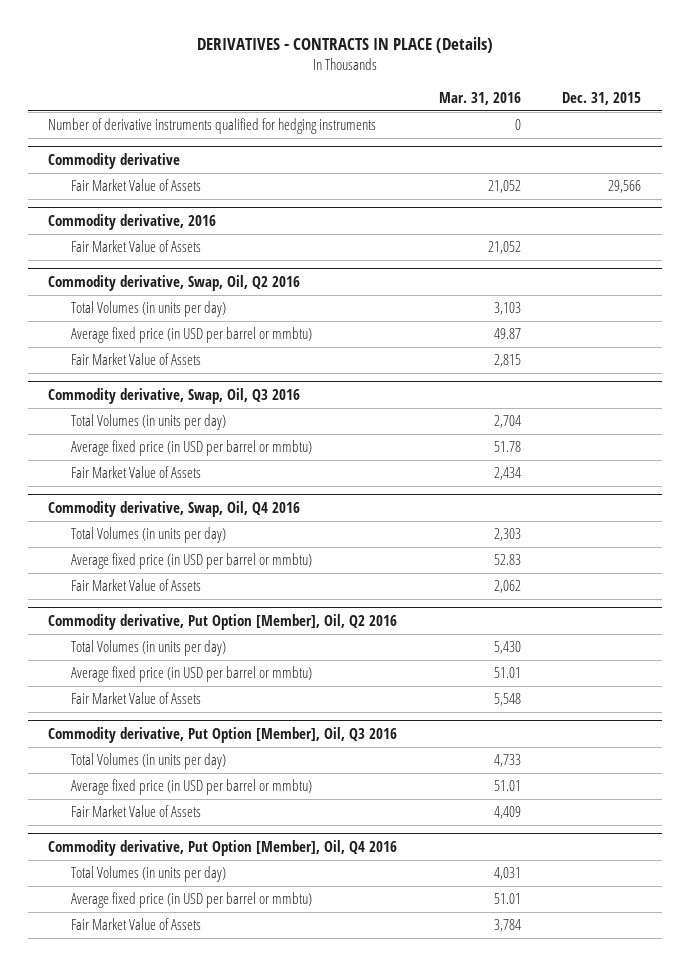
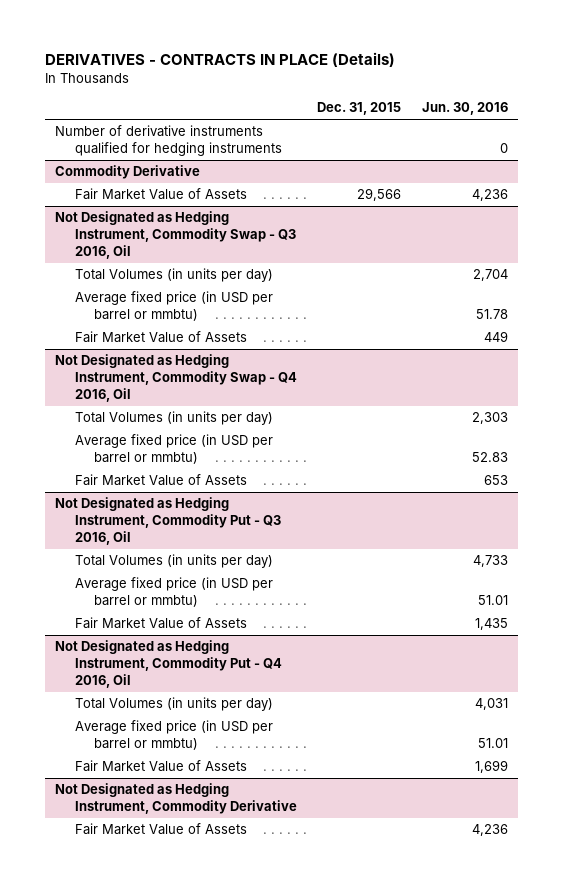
- | Mar. 31, 2016 | Dec. 31, 2015
+ | Dec. 31, 2015 | Jun. 30, 2016
- Commodity derivative
+ Commodity Derivative
- Commodity derivative, 2016
- Fair Market Value of Assets | 21,052 |
- Commodity derivative, Swap, Oil, Q2 2016
- Total Volumes (in units per day) | 3,103 |
- Average fixed price (in USD per barrel or mmbtu) | 49.87 |
- Fair Market Value of Assets | 2,815 |
- Commodity derivative, Swap, Oil, Q3 2016
- Total Volumes (in units per day) | 2,704 |
- Average fixed price (in USD per barrel or mmbtu) | 51.78 |
- Fair Market Value of Assets | 2,434 |
- Commodity derivative, Swap, Oil, Q4 2016
- Total Volumes (in units per day) | 2,303 |
- Average fixed price (in USD per barrel or mmbtu) | 52.83 |
- Fair Market Value of Assets | 2,062 |
- Commodity derivative, Put Option [Member], Oil, Q2 2016
- Total Volumes (in units per day) | 5,430 |
- Average fixed price (in USD per barrel or mmbtu) | 51.01 |
- Fair Market Value of Assets | 5,548 |
- Commodity derivative, Put Option [Member], Oil, Q3 2016
- Total Volumes (in units per day) | 4,733 |
- Average fixed price (in USD per barrel or mmbtu) | 51.01 |
- Fair Market Value of Assets | 4,409 |
- Commodity derivative, Put Option [Member], Oil, Q4 2016
- Total Volumes (in units per day) | 4,031 |
- Average fixed price (in USD per barrel or mmbtu) | 51.01 |
- Fair Market Value of Assets | 3,784 |
+ Not Designated as Hedging Instrument, Commodity Swap - Q3 2016, Oil
+ Total Volumes (in units per day) | | 2,704
+ Average fixed price (in USD per barrel or mmbtu) | | 51.78
+ Fair Market Value of Assets | | 449
+ Not Designated as Hedging Instrument, Commodity Swap - Q4 2016, Oil
+ Total Volumes (in units per day) | | 2,303
+ Average fixed price (in USD per barrel or mmbtu) | | 52.83
+ Fair Market Value of Assets | | 653
+ Not Designated as Hedging Instrument, Commodity Put - Q3 2016, Oil
+ Total Volumes (in units per day) | | 4,733
+ Average fixed price (in USD per barrel or mmbtu) | | 51.01
+ Fair Market Value of Assets | | 1,435
+ Not Designated as Hedging Instrument, Commodity Put - Q4 2016, Oil
+ Total Volumes (in units per day) | | 4,031
+ Average fixed price (in USD per barrel or mmbtu) | | 51.01
+ Fair Market Value of Assets | | 1,699
+ Not Designated as Hedging Instrument, Commodity Derivative
+ Fair Market Value of Assets | | 4,236

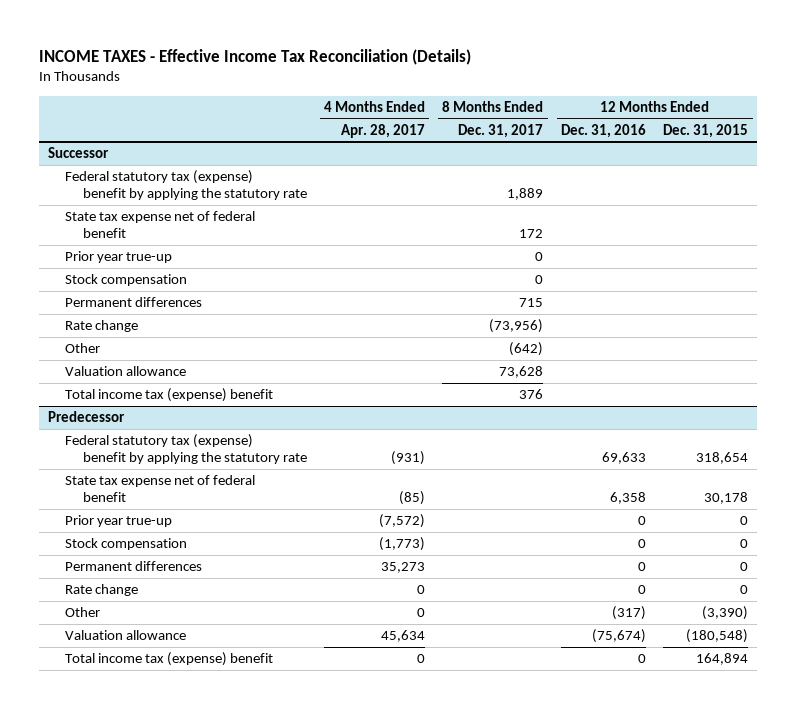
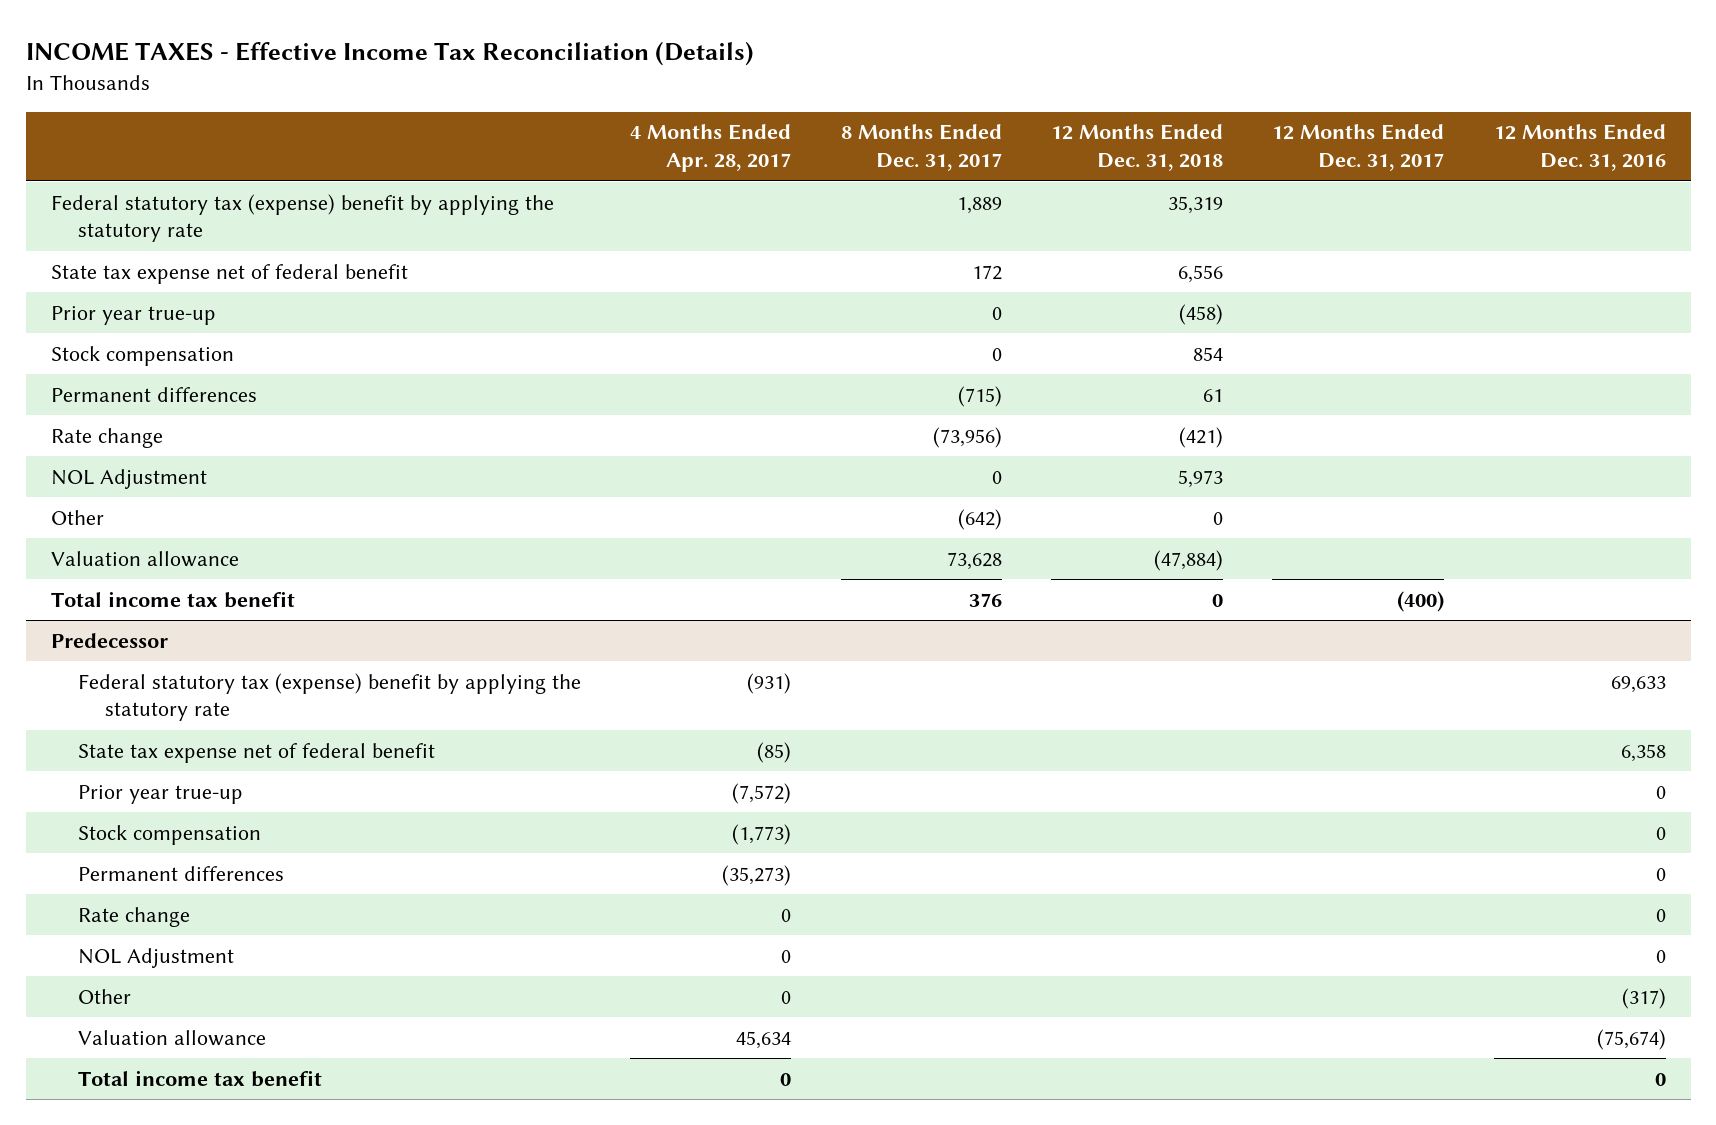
- | 4 Months Ended Apr. 28, 2017 | 8 Months Ended Dec. 31, 2017 | 12 Months Ended Dec. 31, 2016 | 12 Months Ended Dec. 31, 2015
+ | 4 Months Ended Apr. 28, 2017 | 8 Months Ended Dec. 31, 2017 | 12 Months Ended Dec. 31, 2018 | 12 Months Ended Dec. 31, 2017 | 12 Months Ended Dec. 31, 2016
- Successor
- Permanent differences | | 715 | |
+ Permanent differences | | (715) | 61 | |
+ NOL Adjustment | | 0 | 5,973 | |
- Total income tax (expense) benefit | | 376 | |
+ Total income tax benefit | | 376 | 0 | (400) |
@ Predecessor
- Permanent differences | 35,273 | | 0 | 0
+ Permanent differences | (35,273) | | | | 0
+ NOL Adjustment | 0 | | | | 0
- Total income tax (expense) benefit | 0 | | 0 | 164,894
+ Total income tax benefit | 0 | | | | 0

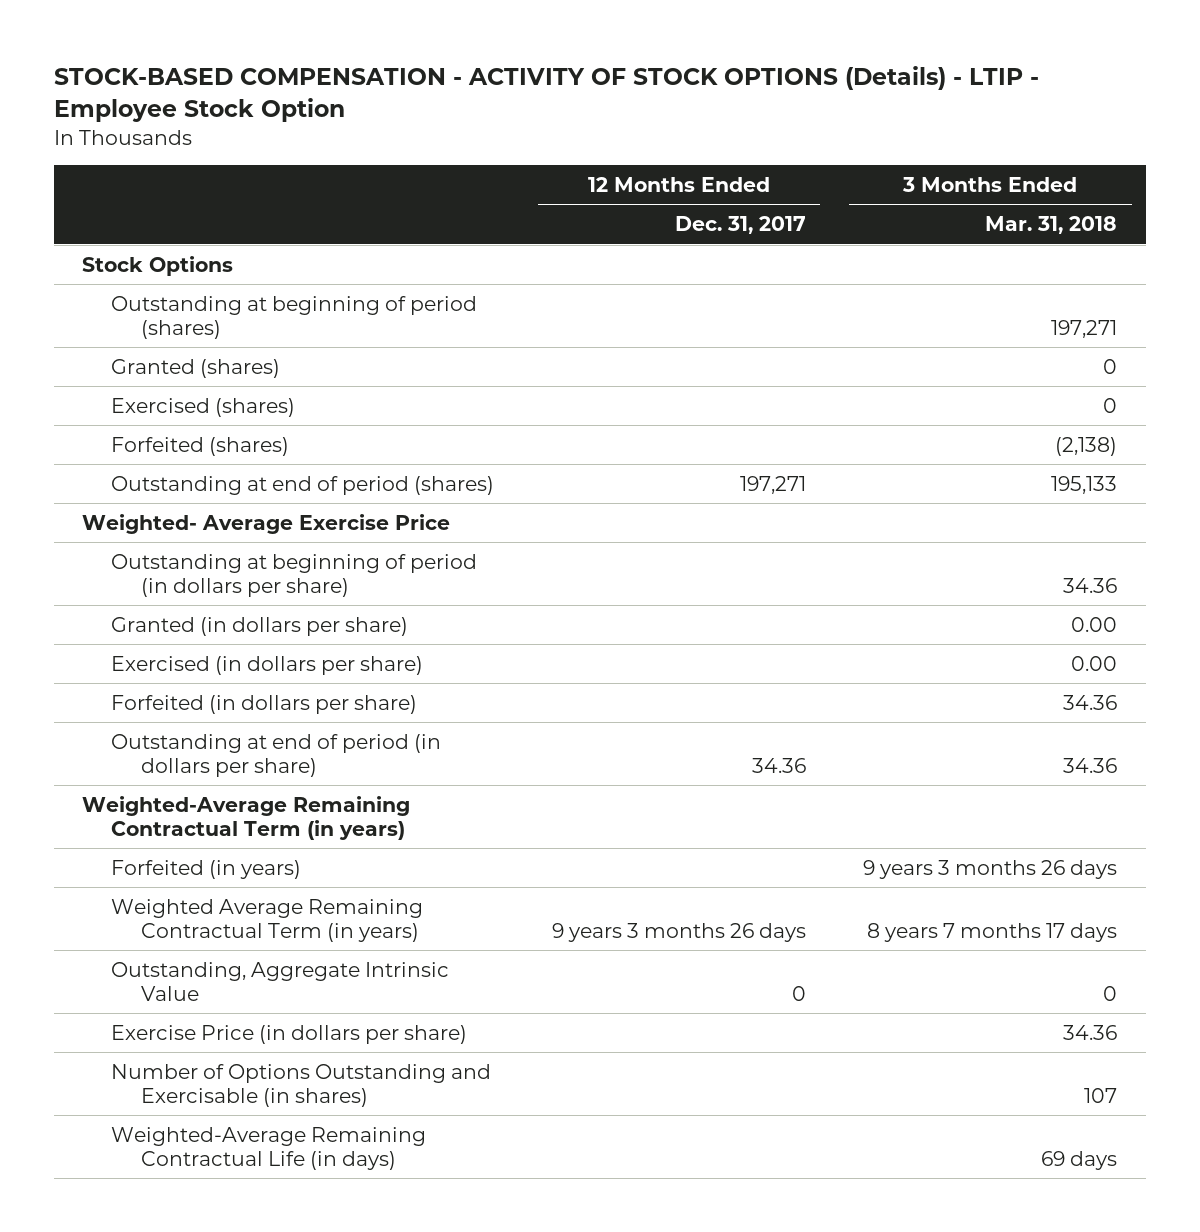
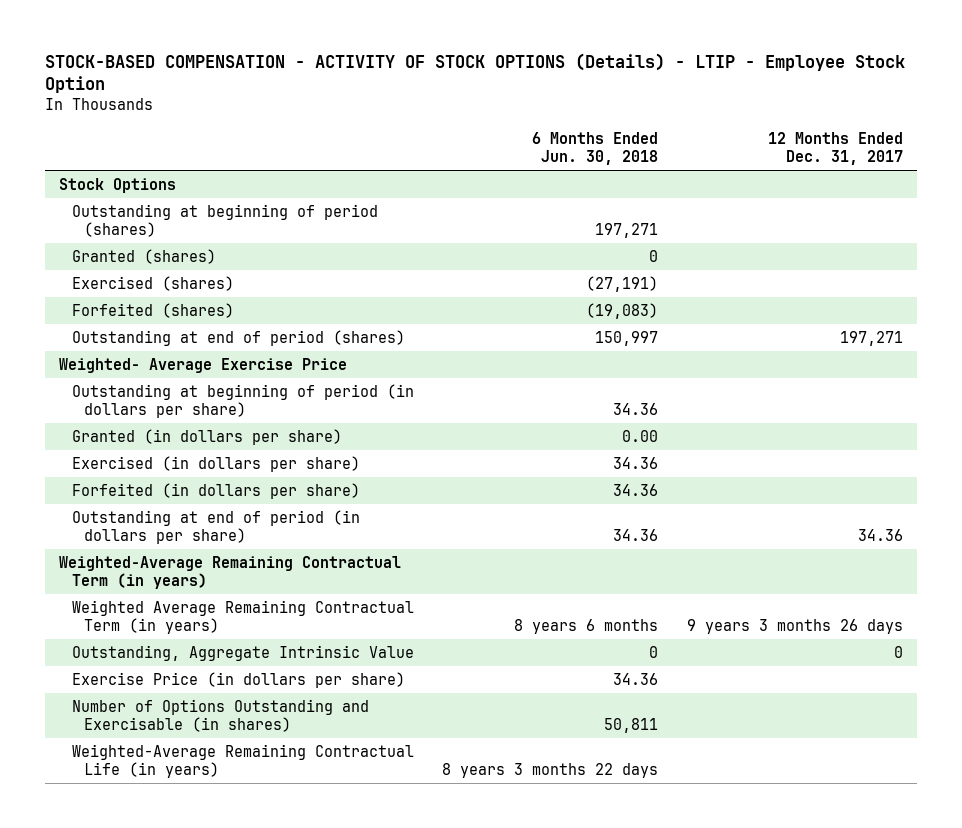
- | 12 Months Ended Dec. 31, 2017 | 3 Months Ended Mar. 31, 2018
+ | 6 Months Ended Jun. 30, 2018 | 12 Months Ended Dec. 31, 2017
- Forfeited (in years) | | 9 years 3 months 26 days
- Weighted-Average Remaining Contractual Life (in days) | | 69 days
+ Weighted-Average Remaining Contractual Life (in years) | 8 years 3 months 22 days |

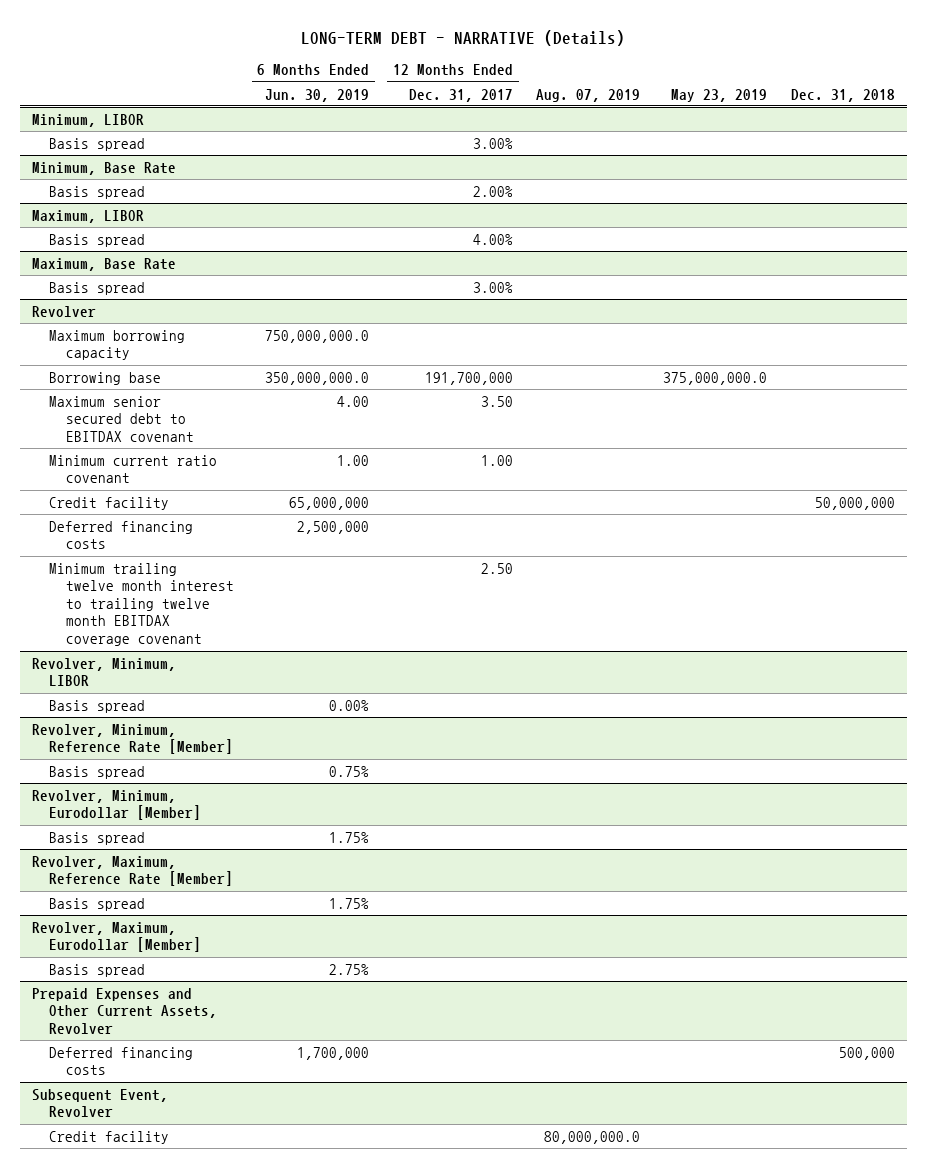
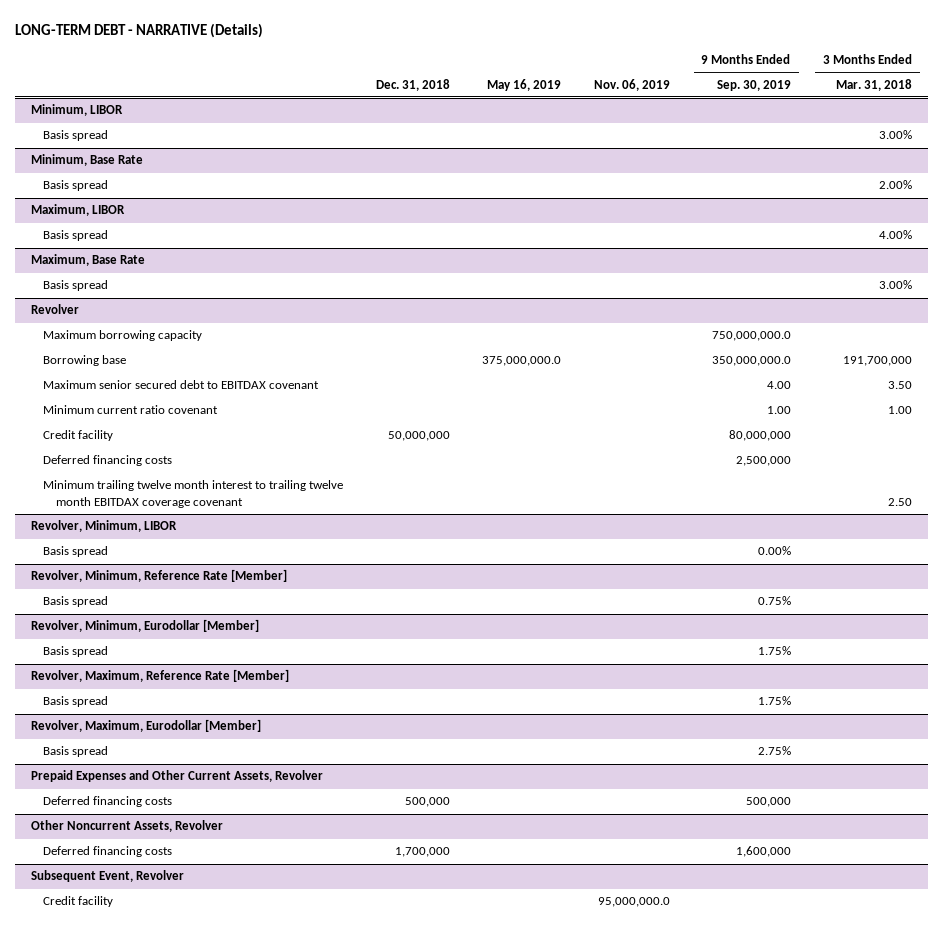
- | 6 Months Ended Jun. 30, 2019 | 12 Months Ended Dec. 31, 2017 | Aug. 07, 2019 | May 23, 2019 | Dec. 31, 2018
+ | Dec. 31, 2018 | May 16, 2019 | Nov. 06, 2019 | 9 Months Ended Sep. 30, 2019 | 3 Months Ended Mar. 31, 2018
+ Other Noncurrent Assets, Revolver
+ Deferred financing costs | 1,700,000 | | | 1,600,000 |

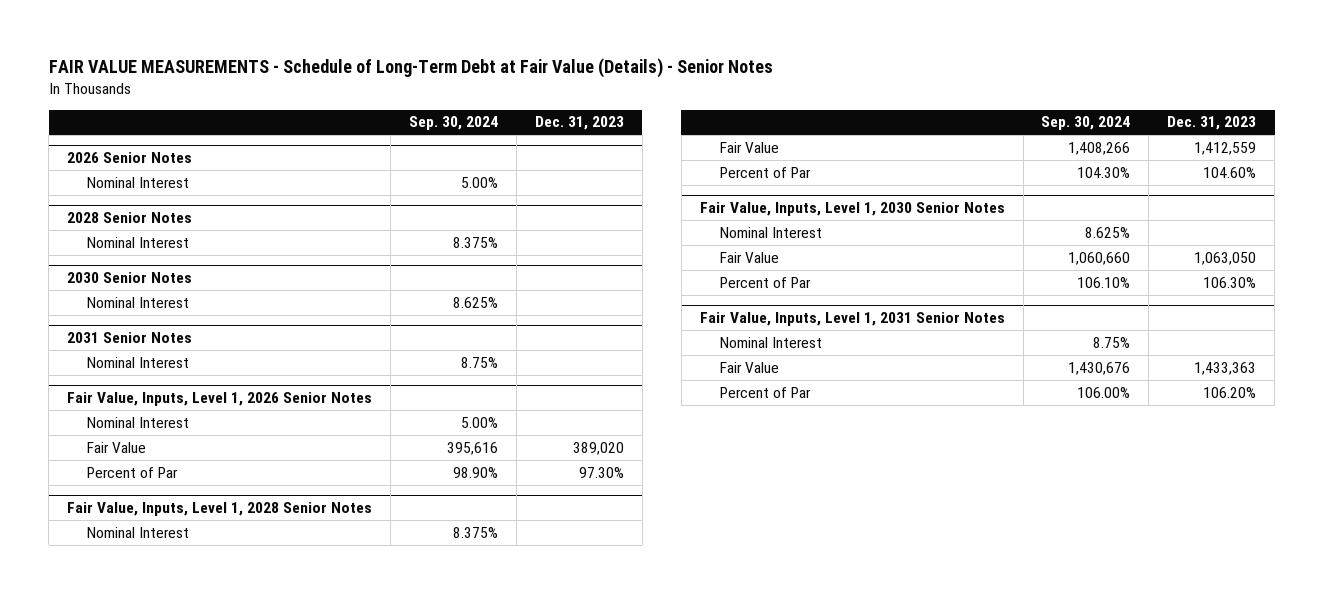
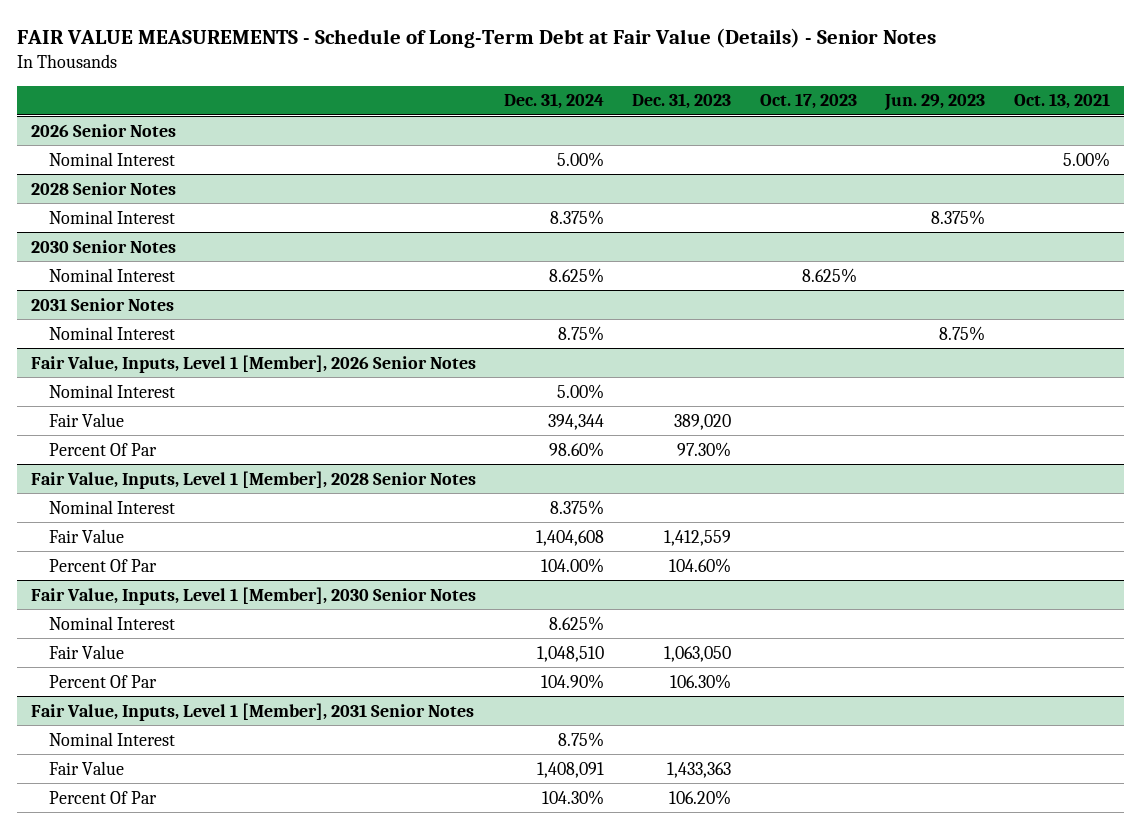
- | Sep. 30, 2024 | Dec. 31, 2023
+ | Dec. 31, 2024 | Dec. 31, 2023 | Oct. 17, 2023 | Jun. 29, 2023 | Oct. 13, 2021
- Fair Value, Inputs, Level 1, 2026 Senior Notes
+ Fair Value, Inputs, Level 1 [Member], 2026 Senior Notes
- Percent of Par | 98.90% | 97.30%
- Fair Value, Inputs, Level 1, 2028 Senior Notes
+ Percent Of Par | 98.60% | 97.30% | | |
+ Fair Value, Inputs, Level 1 [Member], 2028 Senior Notes
- Percent of Par | 104.30% | 104.60%
- Fair Value, Inputs, Level 1, 2030 Senior Notes
+ Percent Of Par | 104.00% | 104.60% | | |
+ Fair Value, Inputs, Level 1 [Member], 2030 Senior Notes
- Percent of Par | 106.10% | 106.30%
- Fair Value, Inputs, Level 1, 2031 Senior Notes
+ Percent Of Par | 104.90% | 106.30% | | |
+ Fair Value, Inputs, Level 1 [Member], 2031 Senior Notes
- Percent of Par | 106.00% | 106.20%
+ Percent Of Par | 104.30% | 106.20% | | |

